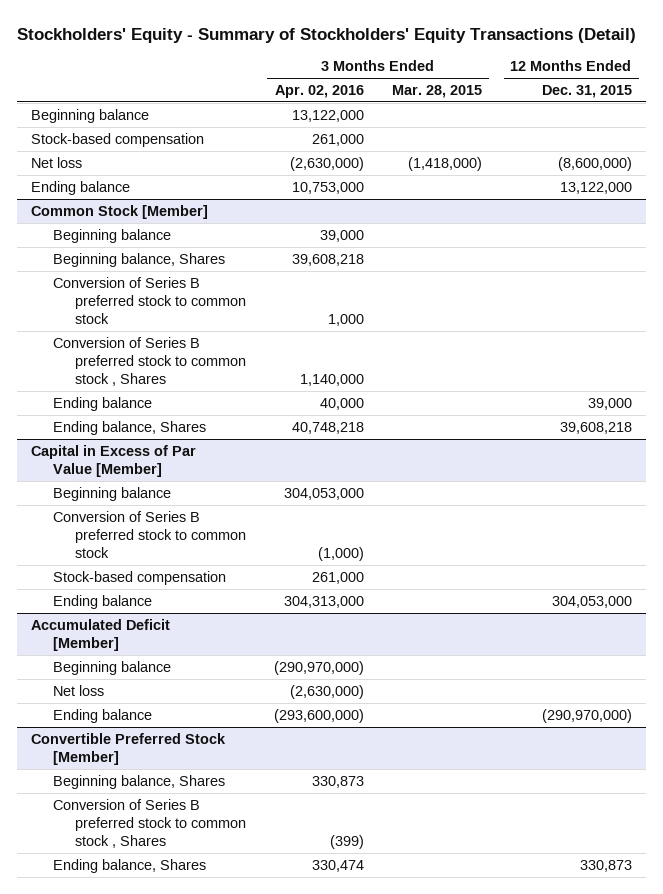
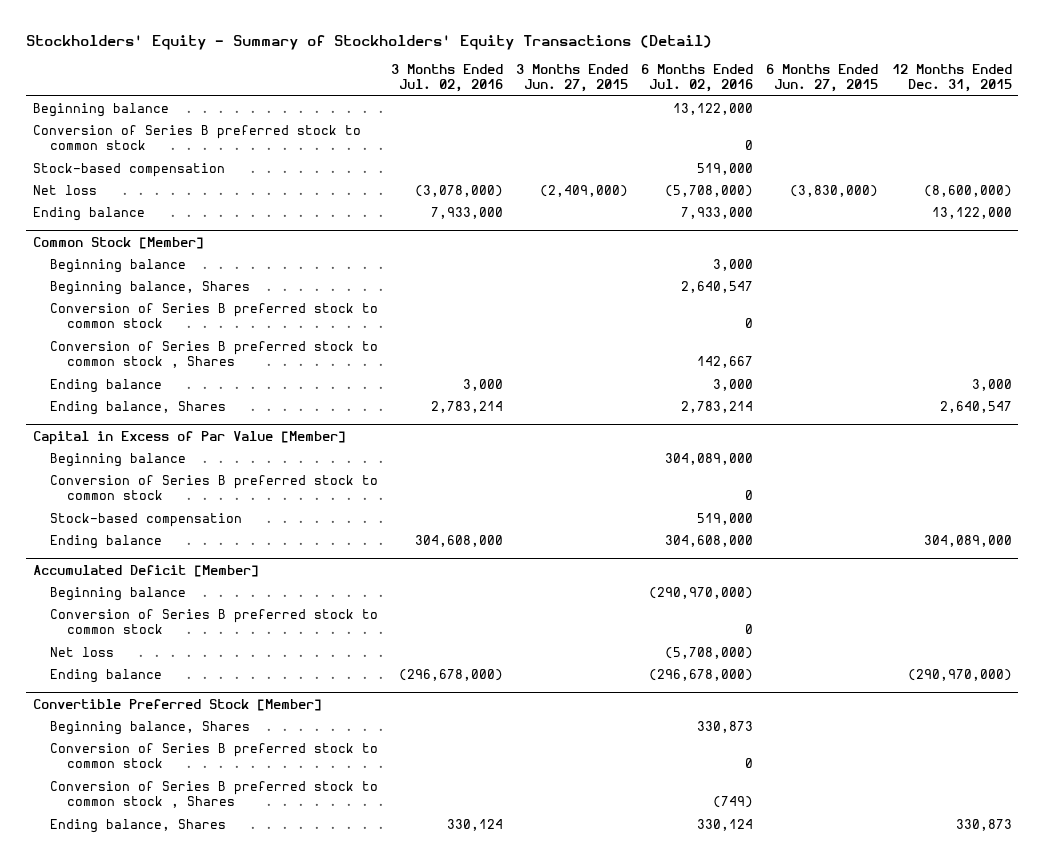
- | 3 Months Ended Apr. 02, 2016 | 3 Months Ended Mar. 28, 2015 | 12 Months Ended Dec. 31, 2015
+ | 3 Months Ended Jul. 02, 2016 | 3 Months Ended Jun. 27, 2015 | 6 Months Ended Jul. 02, 2016 | 6 Months Ended Jun. 27, 2015 | 12 Months Ended Dec. 31, 2015
+ Conversion of Series B preferred stock to common stock | | | 0 | |
@ Common Stock [Member]
- Ending balance | 40,000 | | 39,000
- Ending balance, Shares | 40,748,218 | | 39,608,218
+ Ending balance | 3,000 | | 3,000 | | 3,000
+ Ending balance, Shares | 2,783,214 | | 2,783,214 | | 2,640,547
@ Capital in Excess of Par Value [Member]
- Ending balance | 304,313,000 | | 304,053,000
+ Ending balance | 304,608,000 | | 304,608,000 | | 304,089,000
@ Accumulated Deficit [Member]
+ Conversion of Series B preferred stock to common stock | | | 0 | |
@ Convertible Preferred Stock [Member]
+ Conversion of Series B preferred stock to common stock | | | 0 | |

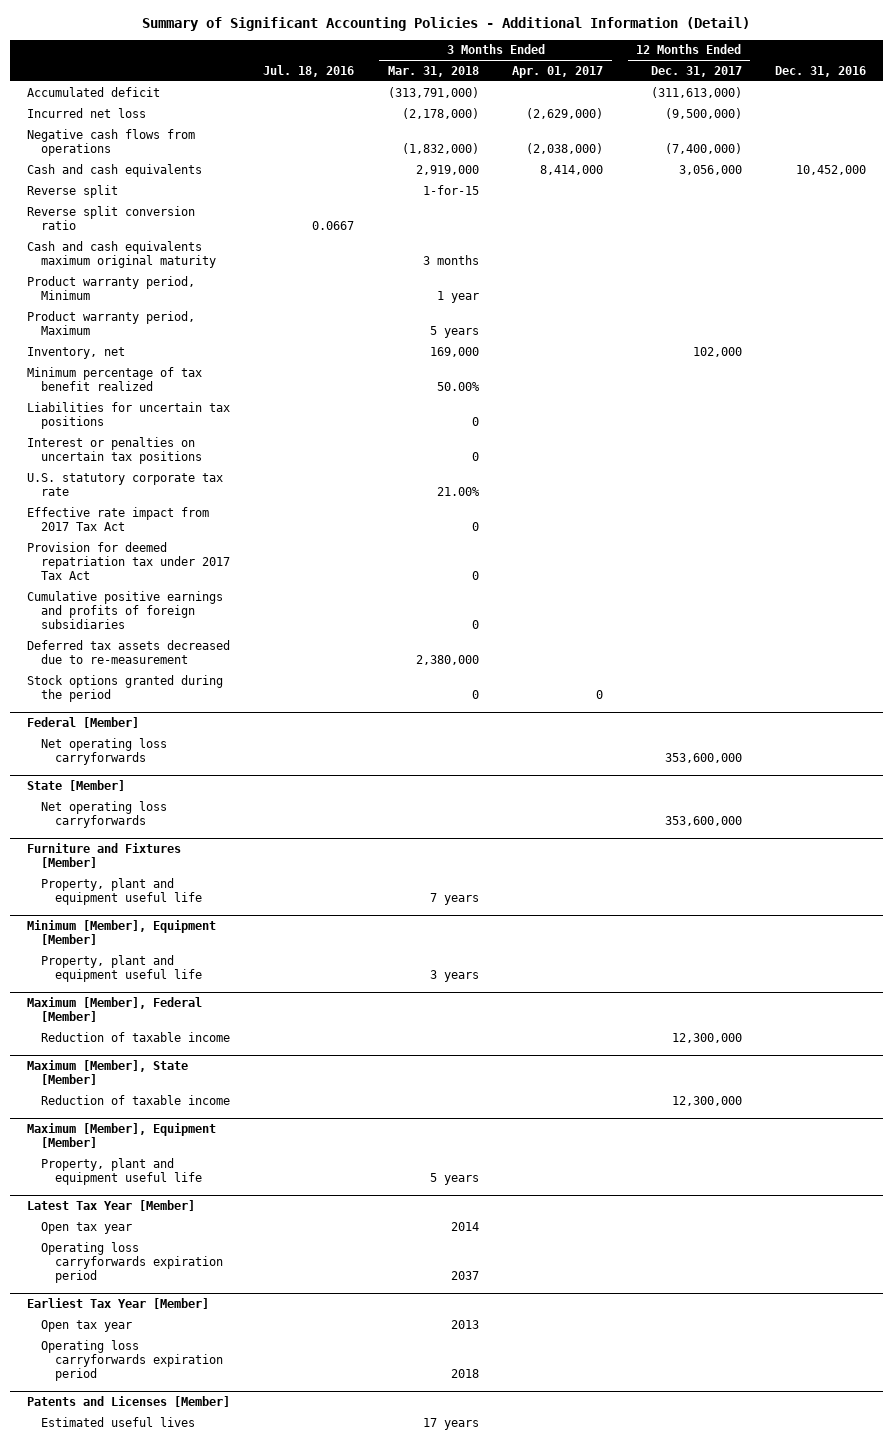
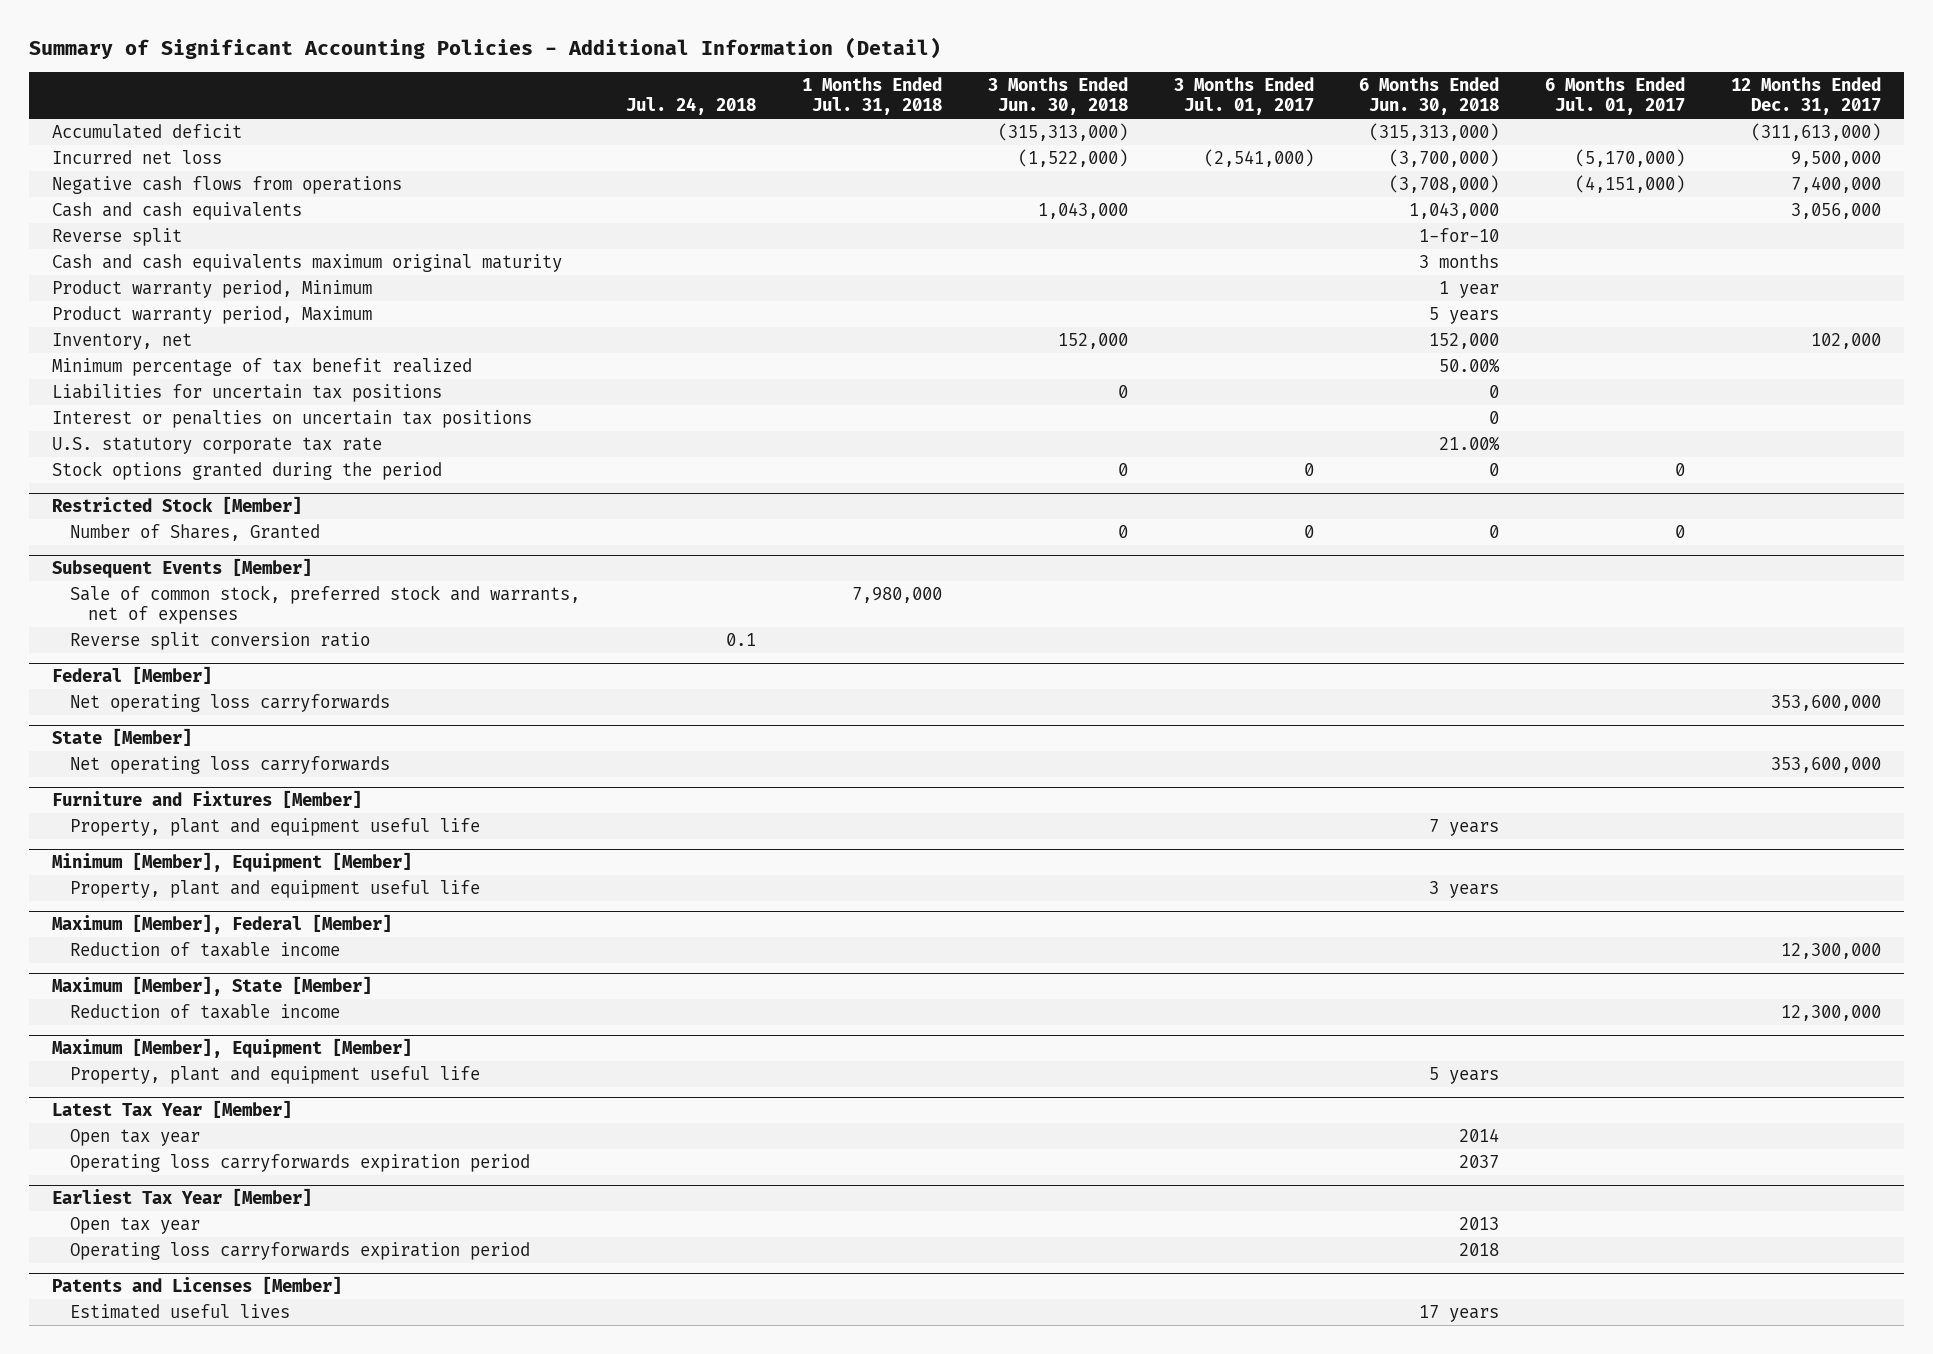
- | Jul. 18, 2016 | 3 Months Ended Mar. 31, 2018 | 3 Months Ended Apr. 01, 2017 | 12 Months Ended Dec. 31, 2017 | Dec. 31, 2016
+ | Jul. 24, 2018 | 1 Months Ended Jul. 31, 2018 | 3 Months Ended Jun. 30, 2018 | 3 Months Ended Jul. 01, 2017 | 6 Months Ended Jun. 30, 2018 | 6 Months Ended Jul. 01, 2017 | 12 Months Ended Dec. 31, 2017
- Incurred net loss | | (2,178,000) | (2,629,000) | (9,500,000) |
- Negative cash flows from operations | | (1,832,000) | (2,038,000) | (7,400,000) |
+ Incurred net loss | | | (1,522,000) | (2,541,000) | (3,700,000) | (5,170,000) | 9,500,000
+ Negative cash flows from operations | | | | | (3,708,000) | (4,151,000) | 7,400,000
- Reverse split conversion ratio | 0.0667 | | | |
- Effective rate impact from 2017 Tax Act | | 0 | | |
- Provision for deemed repatriation tax under 2017 Tax Act | | 0 | | |
- Cumulative positive earnings and profits of foreign subsidiaries | | 0 | | |
- Deferred tax assets decreased due to re-measurement | | 2,380,000 | | |
+ Restricted Stock [Member]
+ Number of Shares, Granted | | | 0 | 0 | 0 | 0 |
+ Subsequent Events [Member]
+ Sale of common stock, preferred stock and warrants, net of expenses | | 7,980,000 | | | | |
+ Reverse split conversion ratio | 0.1 | | | | | |

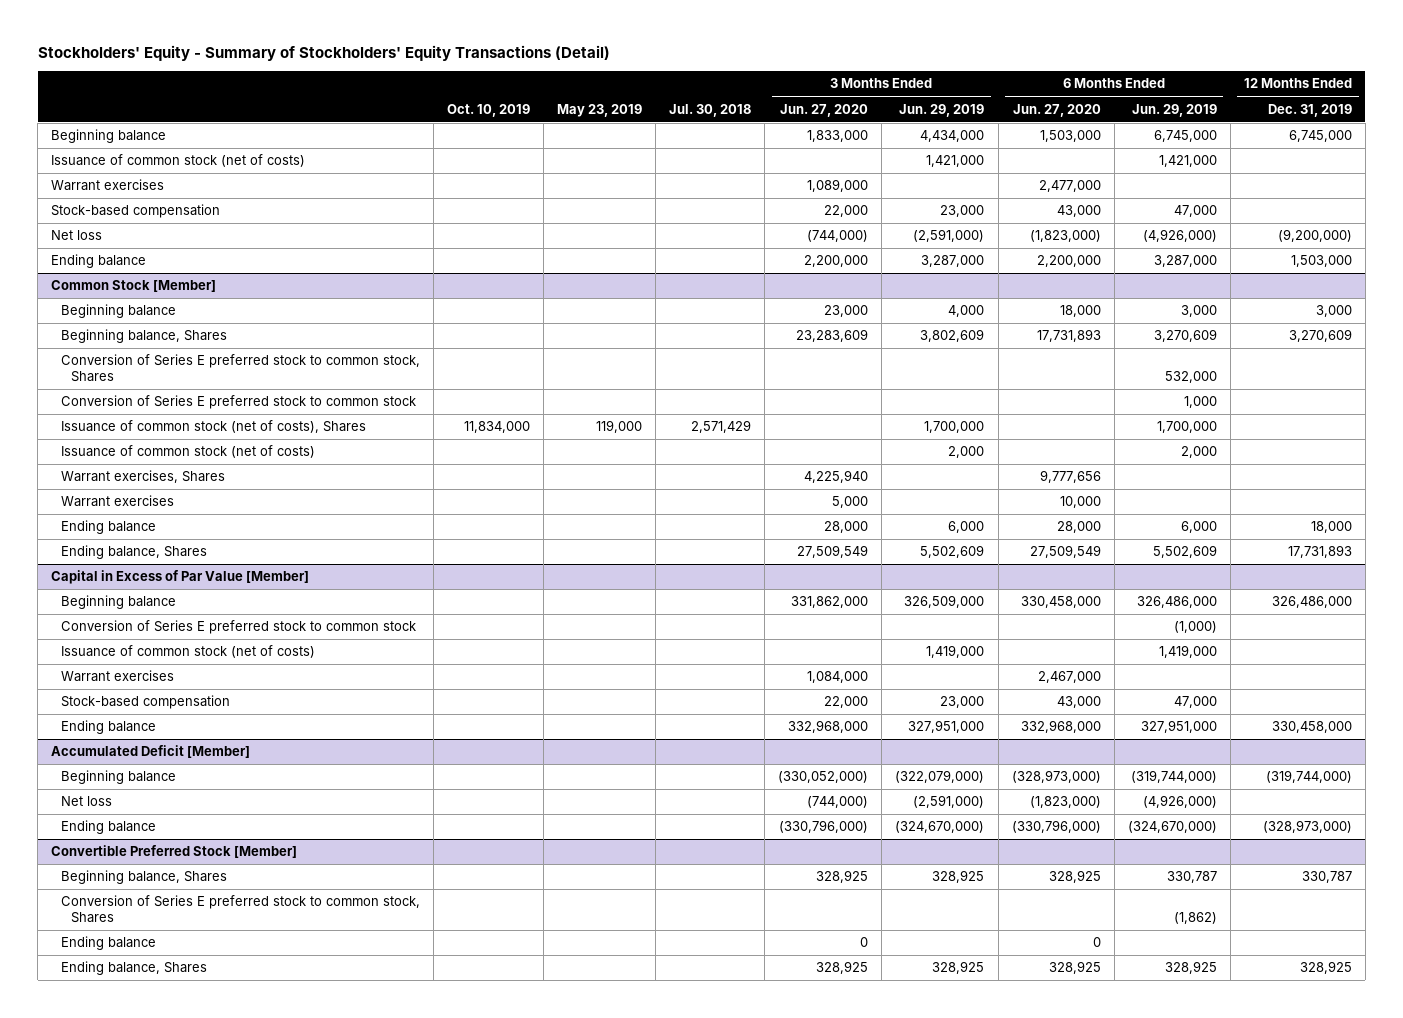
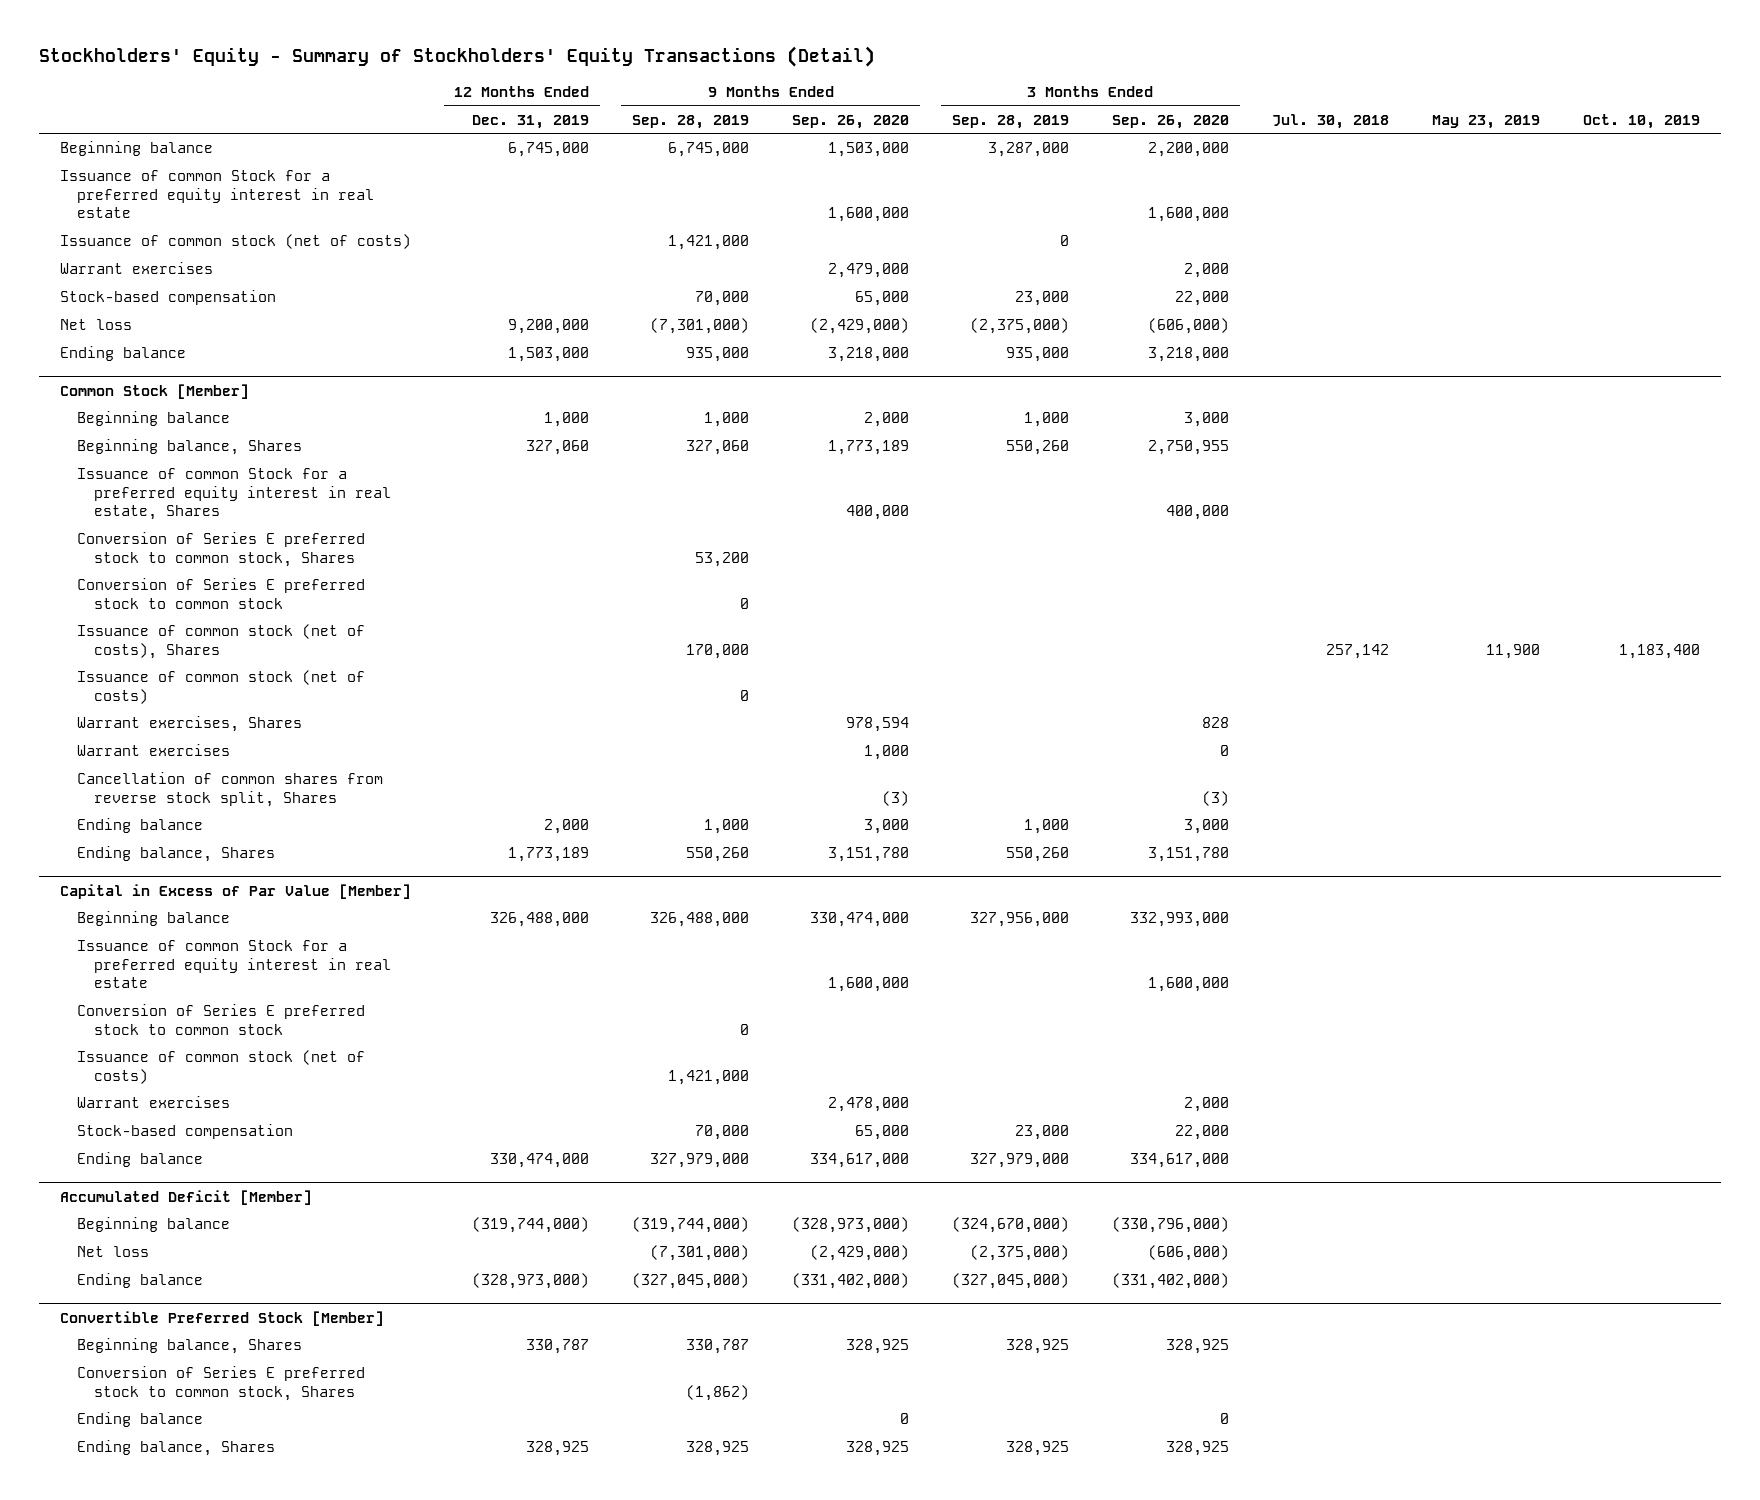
- | Oct. 10, 2019 | May 23, 2019 | Jul. 30, 2018 | 3 Months Ended Jun. 27, 2020 | 3 Months Ended Jun. 29, 2019 | 6 Months Ended Jun. 27, 2020 | 6 Months Ended Jun. 29, 2019 | 12 Months Ended Dec. 31, 2019
+ | 12 Months Ended Dec. 31, 2019 | 9 Months Ended Sep. 28, 2019 | 9 Months Ended Sep. 26, 2020 | 3 Months Ended Sep. 28, 2019 | 3 Months Ended Sep. 26, 2020 | Jul. 30, 2018 | May 23, 2019 | Oct. 10, 2019
+ Issuance of common Stock for a preferred equity interest in real estate | | | 1,600,000 | | 1,600,000 | | |
- Net loss | | | | (744,000) | (2,591,000) | (1,823,000) | (4,926,000) | (9,200,000)
+ Net loss | 9,200,000 | (7,301,000) | (2,429,000) | (2,375,000) | (606,000) | | |
@ Common Stock [Member]
- Beginning balance | | | | 23,000 | 4,000 | 18,000 | 3,000 | 3,000
- Beginning balance, Shares | | | | 23,283,609 | 3,802,609 | 17,731,893 | 3,270,609 | 3,270,609
+ Beginning balance | 1,000 | 1,000 | 2,000 | 1,000 | 3,000 | | |
+ Beginning balance, Shares | 327,060 | 327,060 | 1,773,189 | 550,260 | 2,750,955 | | |
+ Issuance of common Stock for a preferred equity interest in real estate, Shares | | | 400,000 | | 400,000 | | |
- Issuance of common stock (net of costs), Shares | 11,834,000 | 119,000 | 2,571,429 | | 1,700,000 | | 1,700,000 |
+ Issuance of common stock (net of costs), Shares | | 170,000 | | | | 257,142 | 11,900 | 1,183,400
- Ending balance | | | | 28,000 | 6,000 | 28,000 | 6,000 | 18,000
- Ending balance, Shares | | | | 27,509,549 | 5,502,609 | 27,509,549 | 5,502,609 | 17,731,893
+ Cancellation of common shares from reverse stock split, Shares | | | (3) | | (3) | | |
+ Ending balance | 2,000 | 1,000 | 3,000 | 1,000 | 3,000 | | |
+ Ending balance, Shares | 1,773,189 | 550,260 | 3,151,780 | 550,260 | 3,151,780 | | |
@ Capital in Excess of Par Value [Member]
- Beginning balance | | | | 331,862,000 | 326,509,000 | 330,458,000 | 326,486,000 | 326,486,000
+ Beginning balance | 326,488,000 | 326,488,000 | 330,474,000 | 327,956,000 | 332,993,000 | | |
+ Issuance of common Stock for a preferred equity interest in real estate | | | 1,600,000 | | 1,600,000 | | |
- Ending balance | | | | 332,968,000 | 327,951,000 | 332,968,000 | 327,951,000 | 330,458,000
+ Ending balance | 330,474,000 | 327,979,000 | 334,617,000 | 327,979,000 | 334,617,000 | | |

